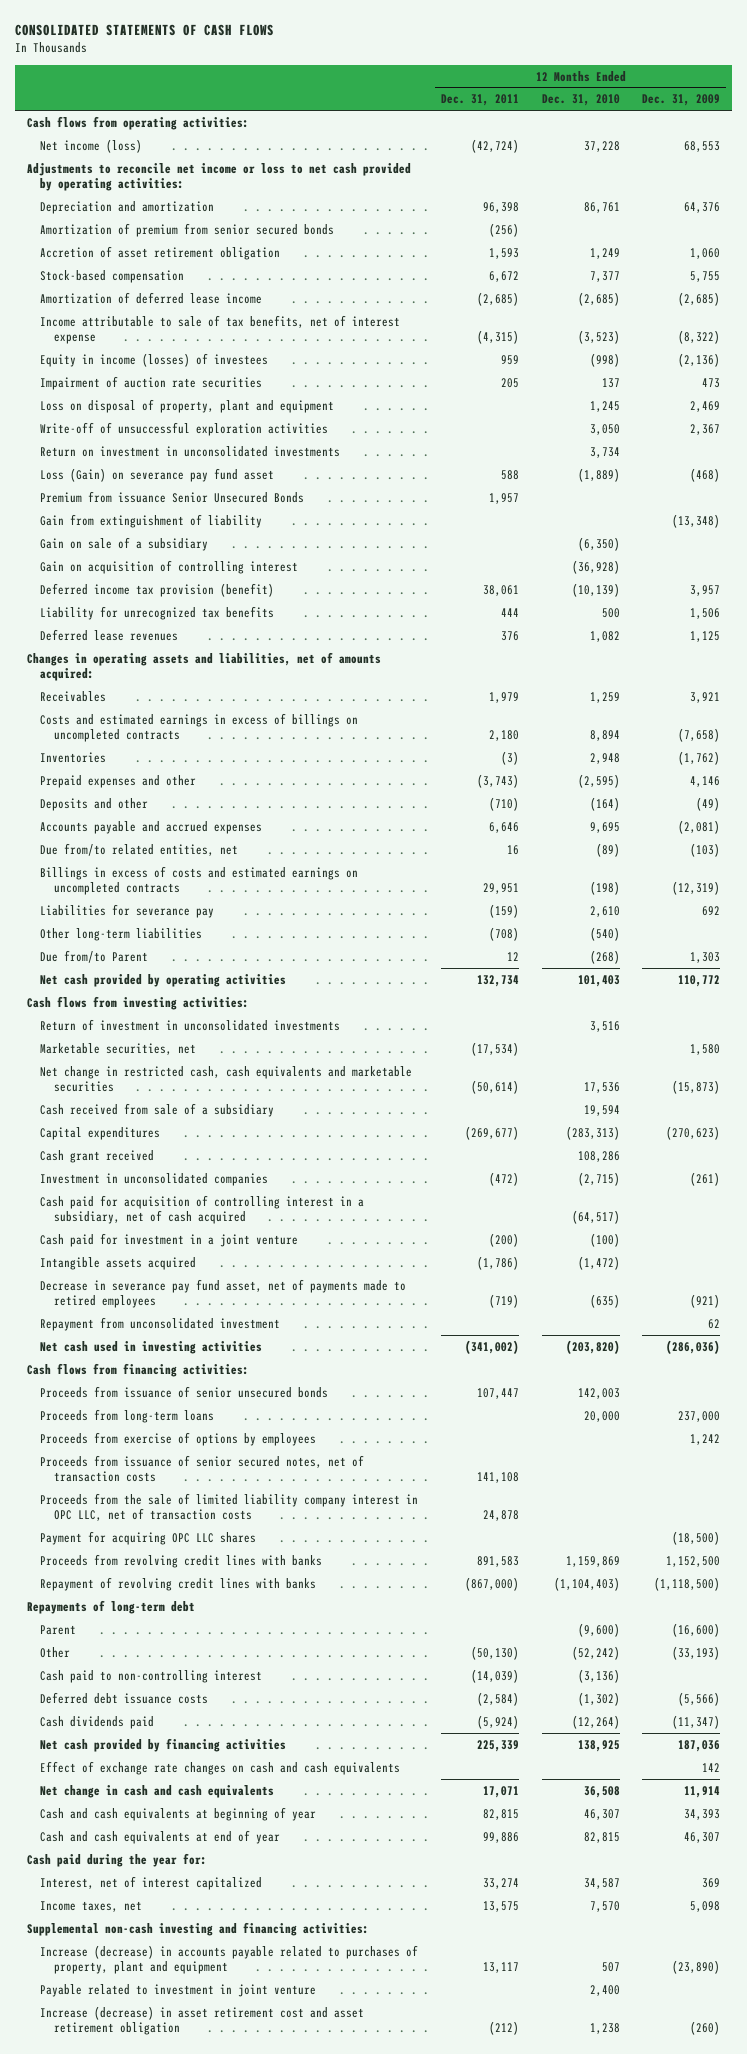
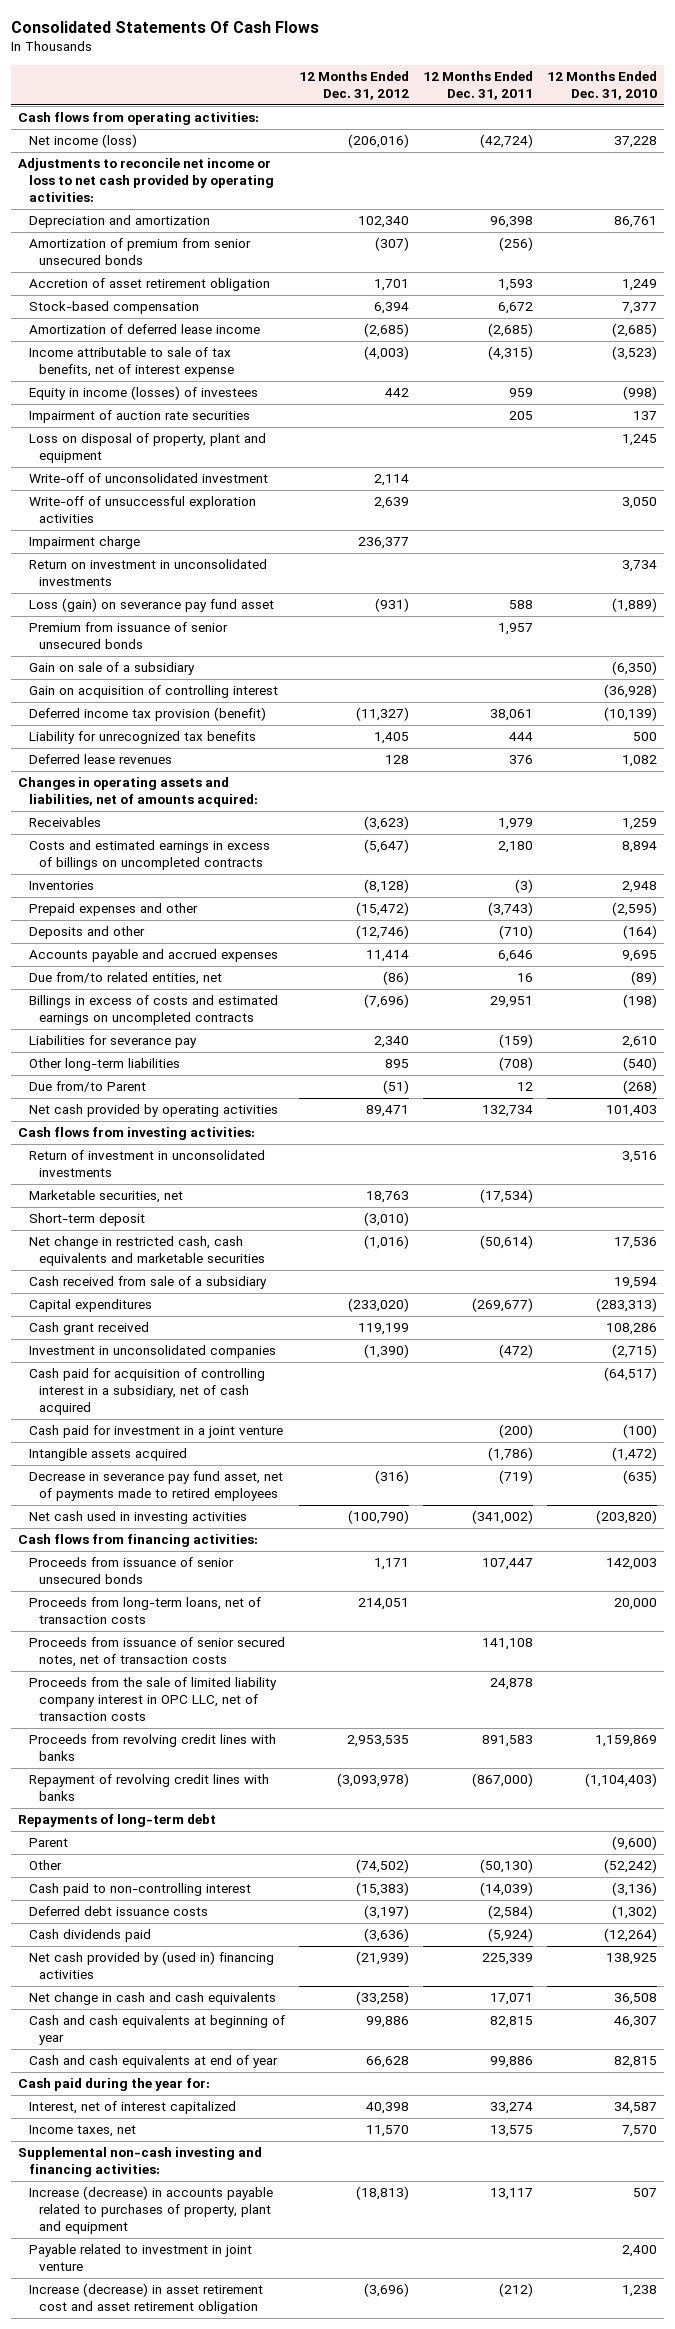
- CONSOLIDATED STATEMENTS OF CASH FLOWS
+ Consolidated Statements Of Cash Flows
- | 12 Months Ended Dec. 31, 2011 | 12 Months Ended Dec. 31, 2010 | 12 Months Ended Dec. 31, 2009
+ | 12 Months Ended Dec. 31, 2012 | 12 Months Ended Dec. 31, 2011 | 12 Months Ended Dec. 31, 2010
- Amortization of premium from senior secured bonds | (256) | |
+ Amortization of premium from senior unsecured bonds | (307) | (256) |
+ Write-off of unconsolidated investment | 2,114 | |
+ Impairment charge | 236,377 | |
- Loss (Gain) on severance pay fund asset | 588 | (1,889) | (468)
- Premium from issuance Senior Unsecured Bonds | 1,957 | |
- Gain from extinguishment of liability | | | (13,348)
+ Loss (gain) on severance pay fund asset | (931) | 588 | (1,889)
+ Premium from issuance of senior unsecured bonds | | 1,957 |
+ Short-term deposit | (3,010) | |
- Repayment from unconsolidated investment | | | 62
- Proceeds from long-term loans | | 20,000 | 237,000
- Proceeds from exercise of options by employees | | | 1,242
+ Proceeds from long-term loans, net of transaction costs | 214,051 | | 20,000
- Payment for acquiring OPC LLC shares | | | (18,500)
- Net cash provided by financing activities | 225,339 | 138,925 | 187,036
- Effect of exchange rate changes on cash and cash equivalents | | | 142
+ Net cash provided by (used in) financing activities | (21,939) | 225,339 | 138,925

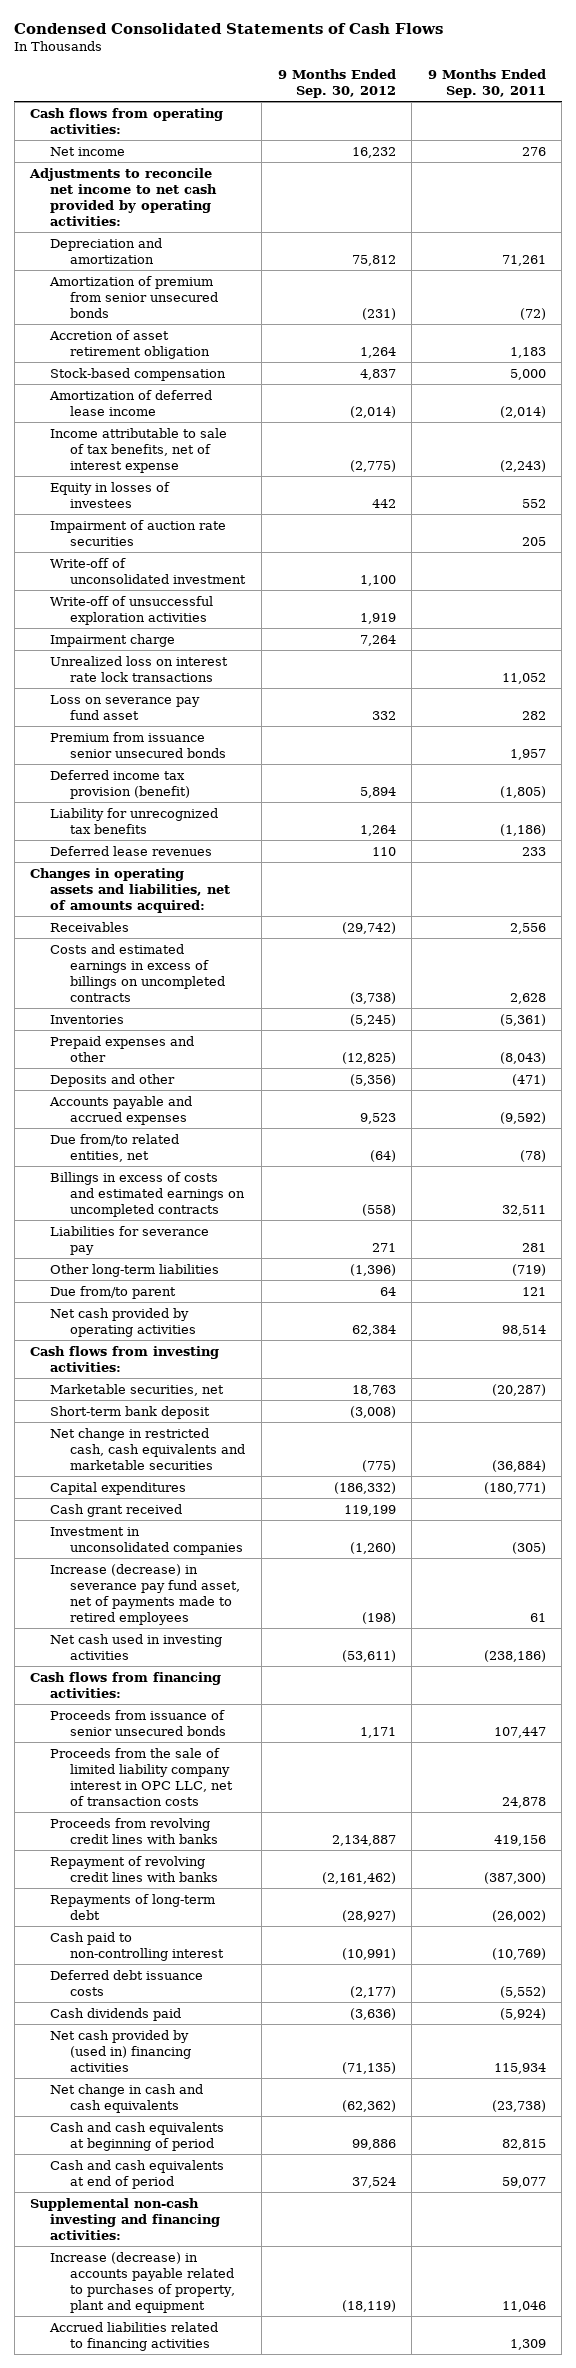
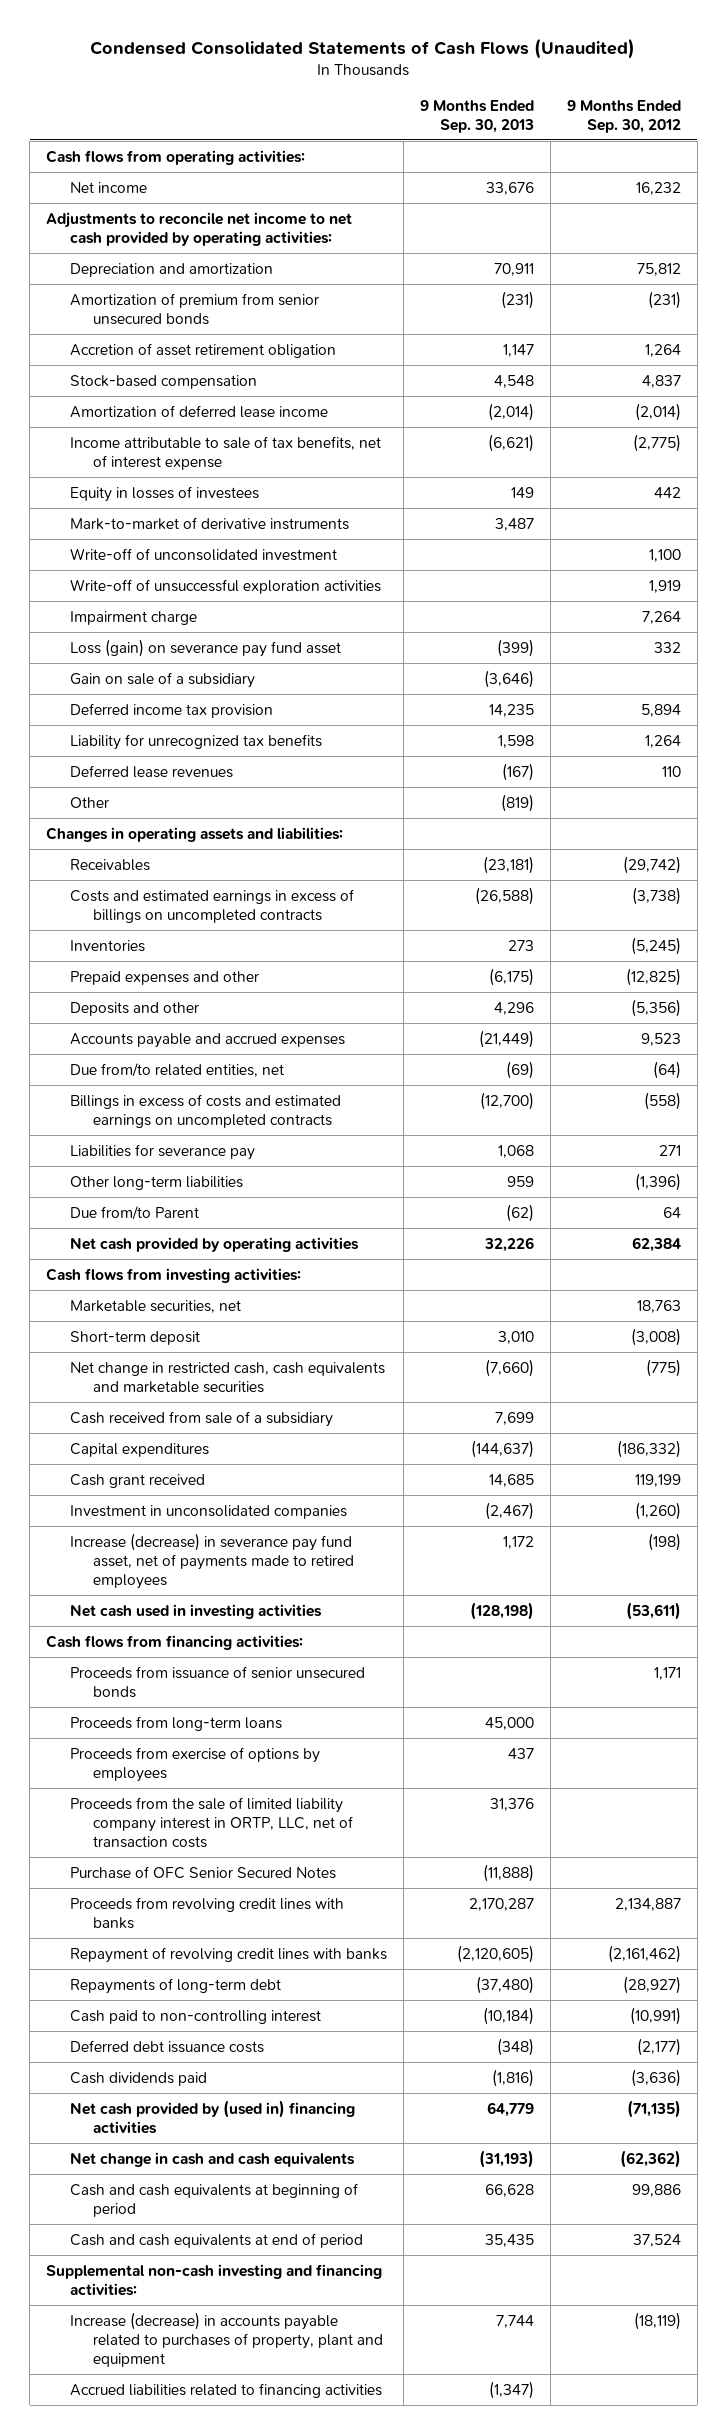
- Condensed Consolidated Statements of Cash Flows
+ Condensed Consolidated Statements of Cash Flows (Unaudited)
- | 9 Months Ended Sep. 30, 2012 | 9 Months Ended Sep. 30, 2011
+ | 9 Months Ended Sep. 30, 2013 | 9 Months Ended Sep. 30, 2012
- Impairment of auction rate securities | | 205
+ Mark-to-market of derivative instruments | 3,487 |
- Unrealized loss on interest rate lock transactions | | 11,052
- Loss on severance pay fund asset | 332 | 282
- Premium from issuance senior unsecured bonds | | 1,957
- Deferred income tax provision (benefit) | 5,894 | (1,805)
+ Loss (gain) on severance pay fund asset | (399) | 332
+ Gain on sale of a subsidiary | (3,646) |
+ Deferred income tax provision | 14,235 | 5,894
- Changes in operating assets and liabilities, net of amounts acquired:
+ Other | (819) |
+ Changes in operating assets and liabilities:
- Due from/to parent | 64 | 121
+ Due from/to Parent | (62) | 64
- Short-term bank deposit | (3,008) |
+ Short-term deposit | 3,010 | (3,008)
+ Cash received from sale of a subsidiary | 7,699 |
- Proceeds from the sale of limited liability company interest in OPC LLC, net of transaction costs | | 24,878
+ Proceeds from long-term loans | 45,000 |
+ Proceeds from exercise of options by employees | 437 |
+ Proceeds from the sale of limited liability company interest in ORTP, LLC, net of transaction costs | 31,376 |
+ Purchase of OFC Senior Secured Notes | (11,888) |

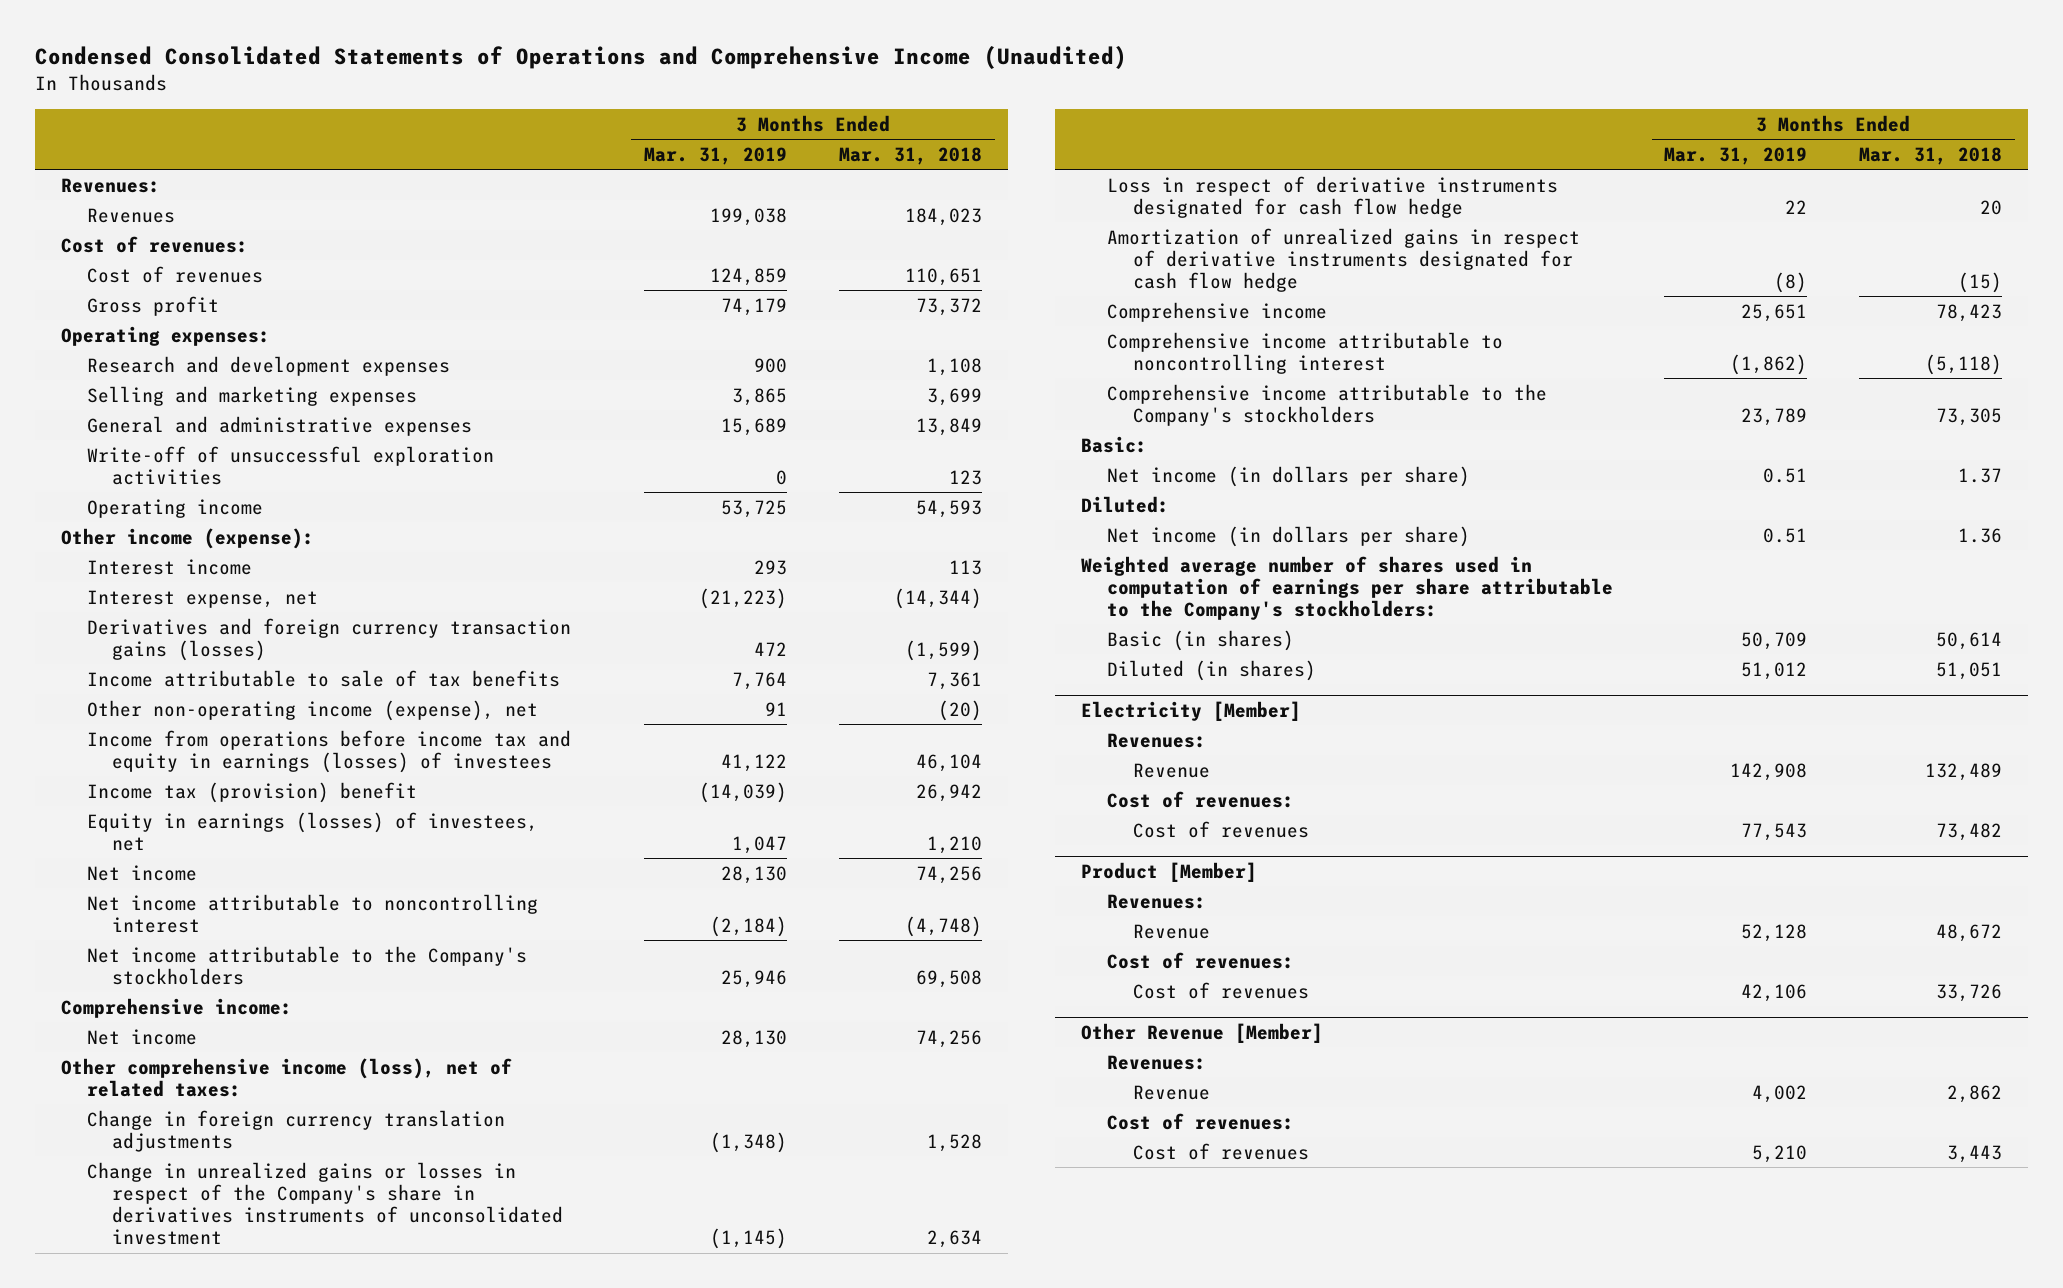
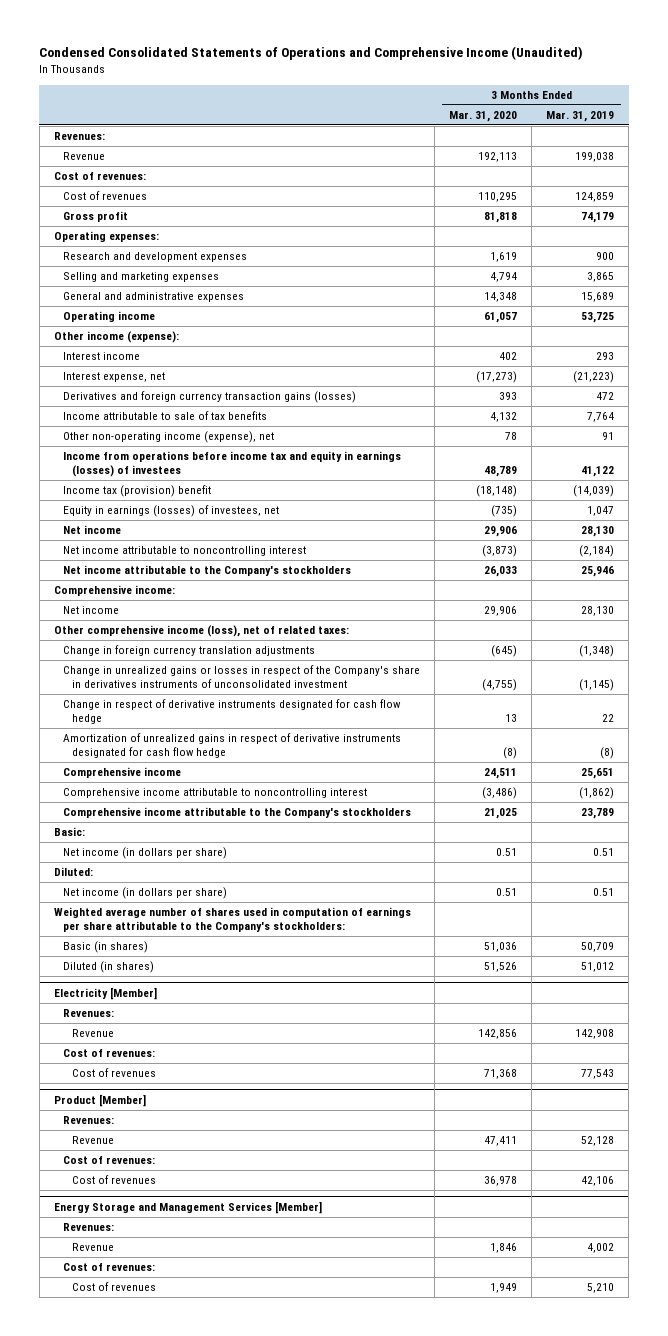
- | 3 Months Ended Mar. 31, 2019 | 3 Months Ended Mar. 31, 2018
+ | 3 Months Ended Mar. 31, 2020 | 3 Months Ended Mar. 31, 2019
- Revenues | 199,038 | 184,023
+ Revenue | 192,113 | 199,038
- Write-off of unsuccessful exploration activities | 0 | 123
- Loss in respect of derivative instruments designated for cash flow hedge | 22 | 20
+ Change in respect of derivative instruments designated for cash flow hedge | 13 | 22
- Other Revenue [Member]
+ Energy Storage and Management Services [Member]

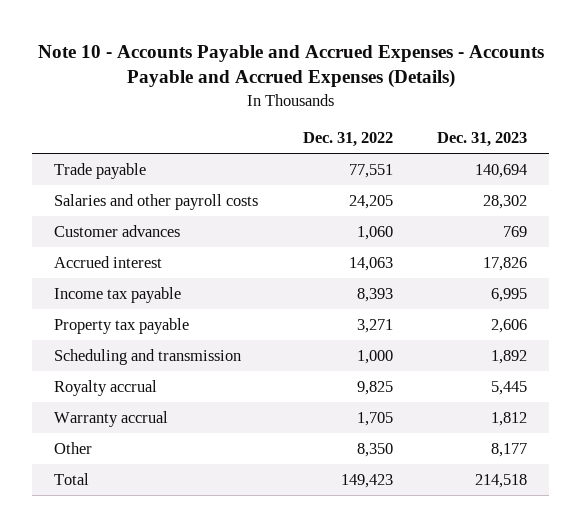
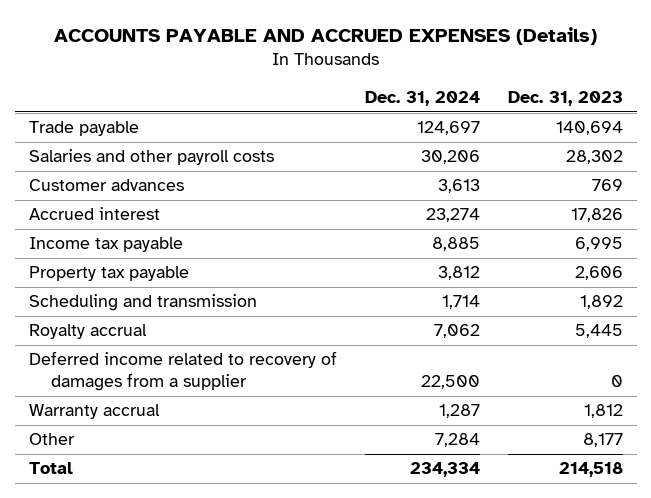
- Note 10 - Accounts Payable and Accrued Expenses - Accounts Payable and Accrued Expenses (Details)
+ ACCOUNTS PAYABLE AND ACCRUED EXPENSES (Details)
- | Dec. 31, 2022 | Dec. 31, 2023
+ | Dec. 31, 2024 | Dec. 31, 2023
+ Deferred income related to recovery of damages from a supplier | 22,500 | 0

